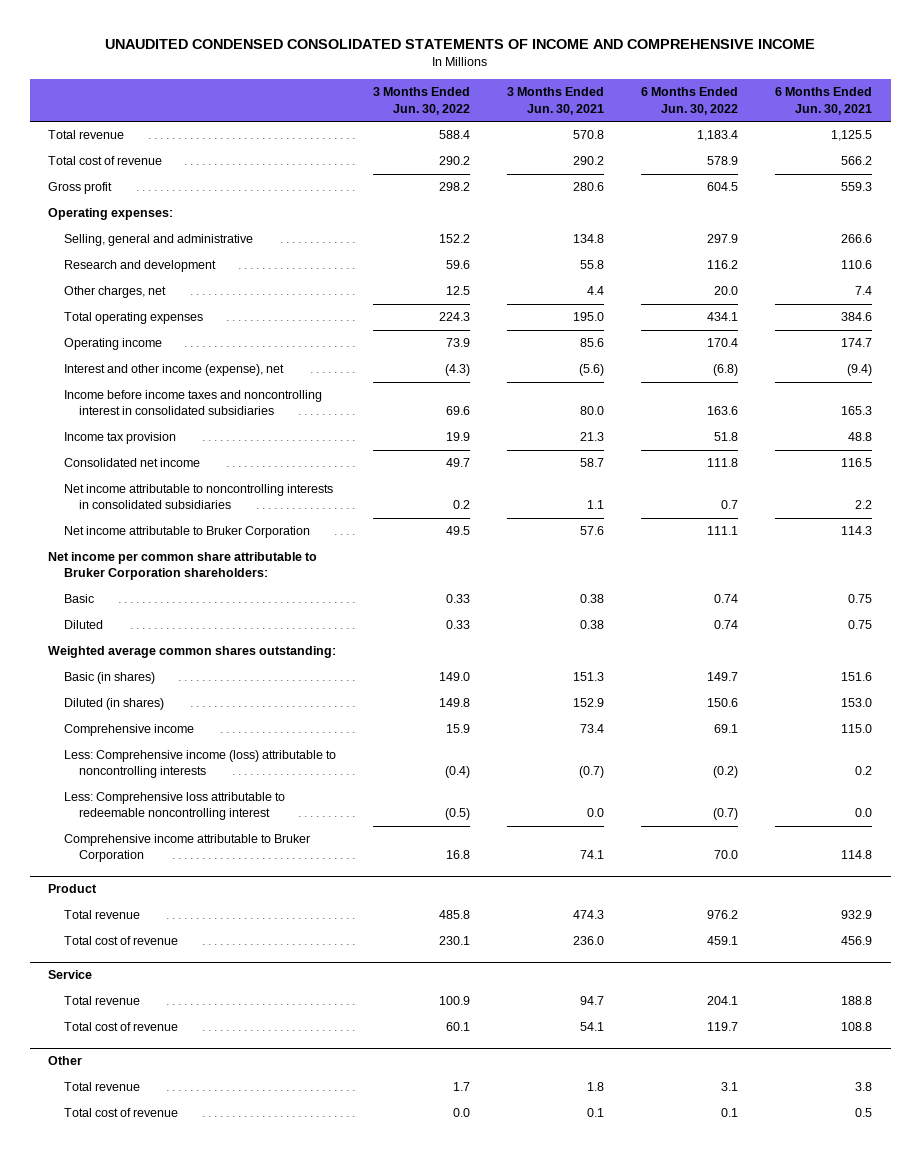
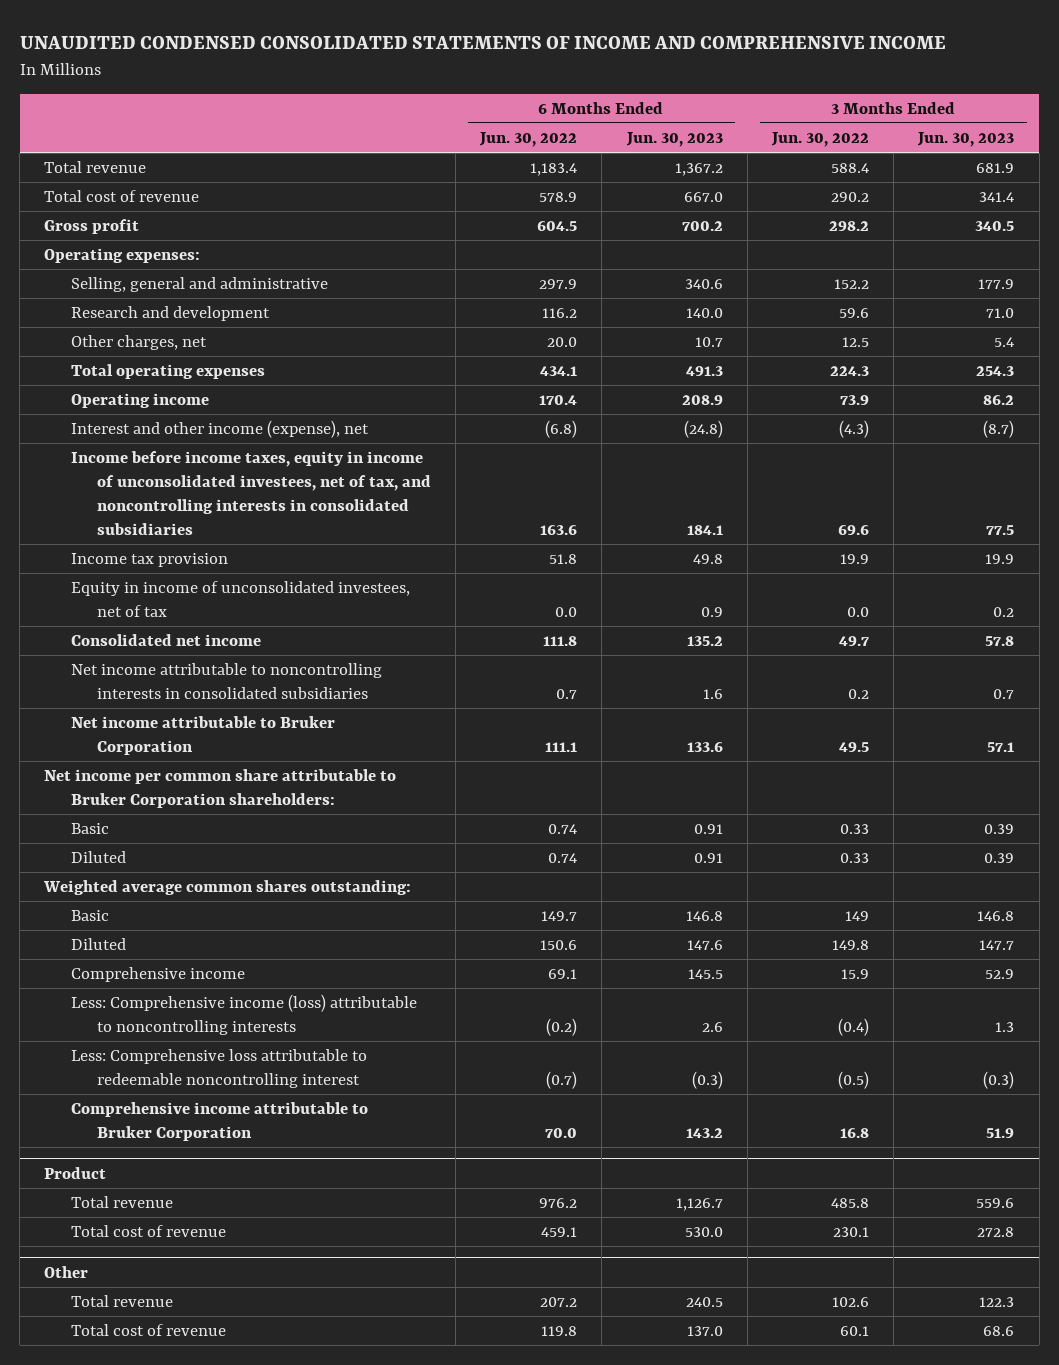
- | 3 Months Ended Jun. 30, 2022 | 3 Months Ended Jun. 30, 2021 | 6 Months Ended Jun. 30, 2022 | 6 Months Ended Jun. 30, 2021
+ | 6 Months Ended Jun. 30, 2022 | 6 Months Ended Jun. 30, 2023 | 3 Months Ended Jun. 30, 2022 | 3 Months Ended Jun. 30, 2023
- Income before income taxes and noncontrolling interest in consolidated subsidiaries | 69.6 | 80.0 | 163.6 | 165.3
+ Income before income taxes, equity in income of unconsolidated investees, net of tax, and noncontrolling interests in consolidated subsidiaries | 163.6 | 184.1 | 69.6 | 77.5
+ Equity in income of unconsolidated investees, net of tax | 0.0 | 0.9 | 0.0 | 0.2
- Basic (in shares) | 149.0 | 151.3 | 149.7 | 151.6
- Diluted (in shares) | 149.8 | 152.9 | 150.6 | 153.0
+ Basic | 149.7 | 146.8 | 149 | 146.8
+ Diluted | 150.6 | 147.6 | 149.8 | 147.7
- Service
- Total revenue | 100.9 | 94.7 | 204.1 | 188.8
- Total cost of revenue | 60.1 | 54.1 | 119.7 | 108.8
@ Other
- Total revenue | 1.7 | 1.8 | 3.1 | 3.8
- Total cost of revenue | 0.0 | 0.1 | 0.1 | 0.5
+ Total revenue | 207.2 | 240.5 | 102.6 | 122.3
+ Total cost of revenue | 119.8 | 137.0 | 60.1 | 68.6

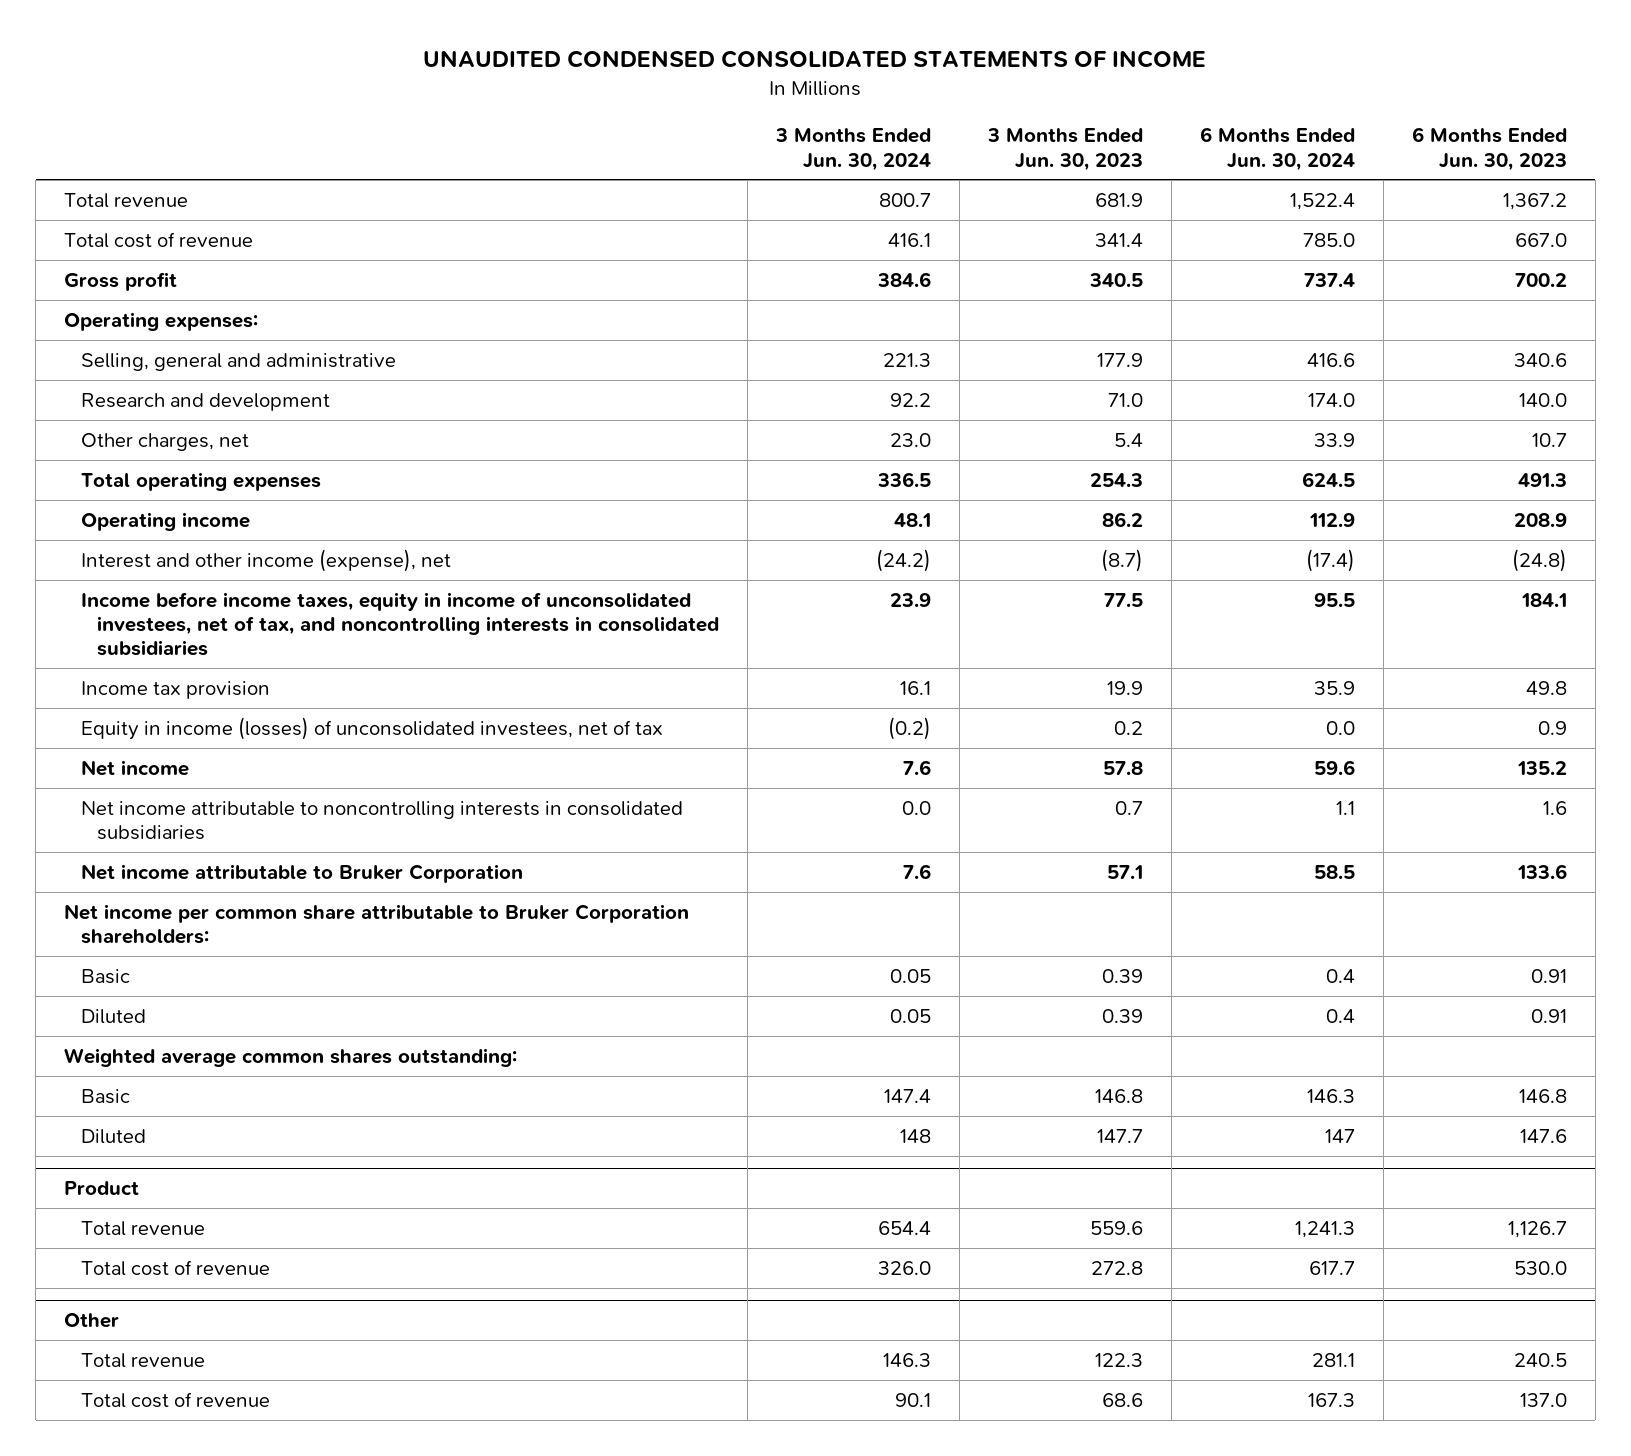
- UNAUDITED CONDENSED CONSOLIDATED STATEMENTS OF INCOME AND COMPREHENSIVE INCOME
+ UNAUDITED CONDENSED CONSOLIDATED STATEMENTS OF INCOME
- | 6 Months Ended Jun. 30, 2022 | 6 Months Ended Jun. 30, 2023 | 3 Months Ended Jun. 30, 2022 | 3 Months Ended Jun. 30, 2023
+ | 3 Months Ended Jun. 30, 2024 | 3 Months Ended Jun. 30, 2023 | 6 Months Ended Jun. 30, 2024 | 6 Months Ended Jun. 30, 2023
- Equity in income of unconsolidated investees, net of tax | 0.0 | 0.9 | 0.0 | 0.2
- Consolidated net income | 111.8 | 135.2 | 49.7 | 57.8
+ Equity in income (losses) of unconsolidated investees, net of tax | (0.2) | 0.2 | 0.0 | 0.9
+ Net income | 7.6 | 57.8 | 59.6 | 135.2
- Comprehensive income | 69.1 | 145.5 | 15.9 | 52.9
- Less: Comprehensive income (loss) attributable to noncontrolling interests | (0.2) | 2.6 | (0.4) | 1.3
- Less: Comprehensive loss attributable to redeemable noncontrolling interest | (0.7) | (0.3) | (0.5) | (0.3)
- Comprehensive income attributable to Bruker Corporation | 70.0 | 143.2 | 16.8 | 51.9

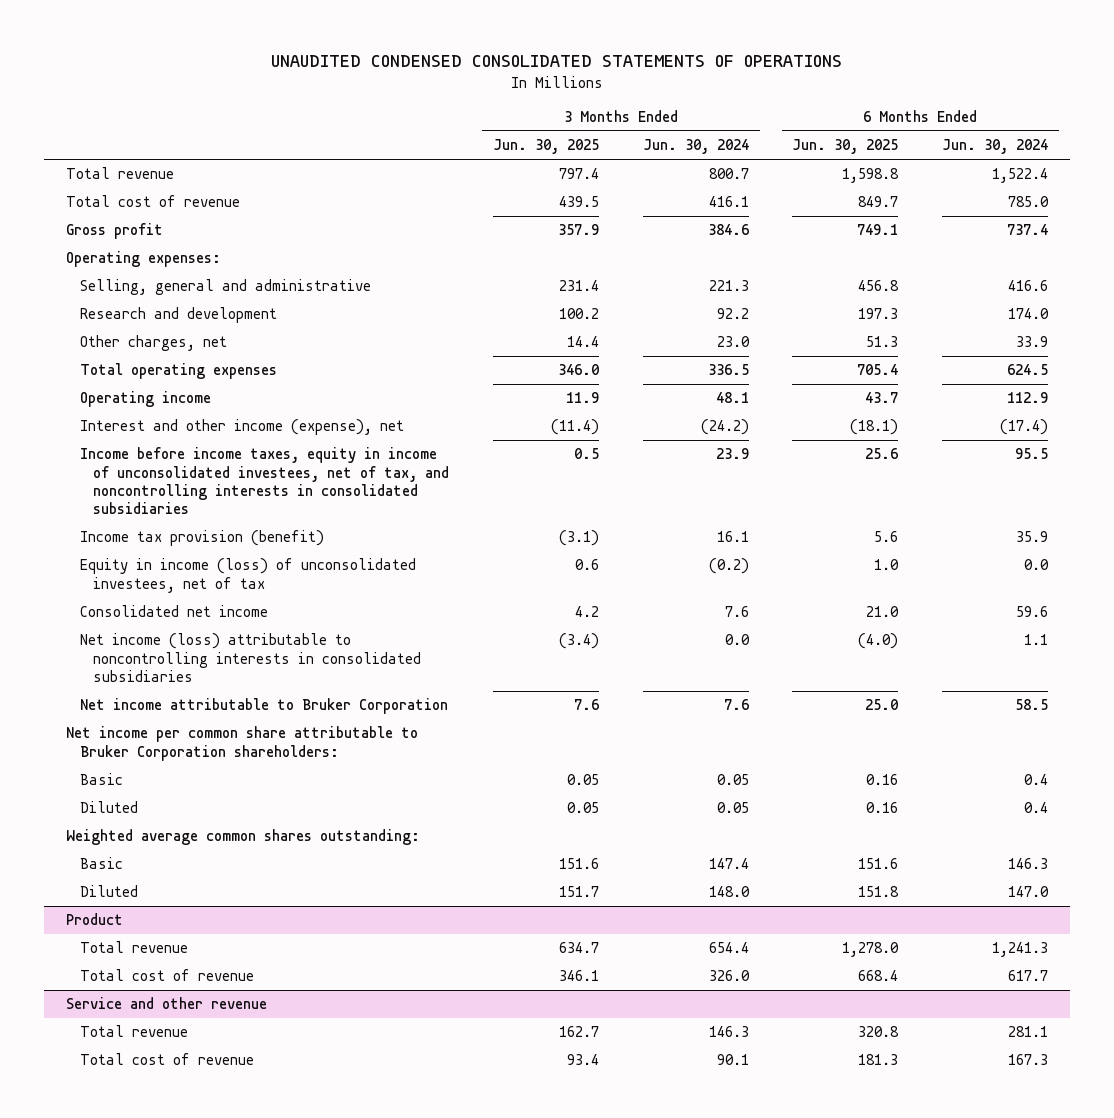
- UNAUDITED CONDENSED CONSOLIDATED STATEMENTS OF INCOME
+ UNAUDITED CONDENSED CONSOLIDATED STATEMENTS OF OPERATIONS
- | 3 Months Ended Jun. 30, 2024 | 3 Months Ended Jun. 30, 2023 | 6 Months Ended Jun. 30, 2024 | 6 Months Ended Jun. 30, 2023
+ | 3 Months Ended Jun. 30, 2025 | 3 Months Ended Jun. 30, 2024 | 6 Months Ended Jun. 30, 2025 | 6 Months Ended Jun. 30, 2024
- Income tax provision | 16.1 | 19.9 | 35.9 | 49.8
- Equity in income (losses) of unconsolidated investees, net of tax | (0.2) | 0.2 | 0.0 | 0.9
- Net income | 7.6 | 57.8 | 59.6 | 135.2
- Net income attributable to noncontrolling interests in consolidated subsidiaries | 0.0 | 0.7 | 1.1 | 1.6
+ Income tax provision (benefit) | (3.1) | 16.1 | 5.6 | 35.9
+ Equity in income (loss) of unconsolidated investees, net of tax | 0.6 | (0.2) | 1.0 | 0.0
+ Consolidated net income | 4.2 | 7.6 | 21.0 | 59.6
+ Net income (loss) attributable to noncontrolling interests in consolidated subsidiaries | (3.4) | 0.0 | (4.0) | 1.1
- Diluted | 148 | 147.7 | 147 | 147.6
+ Diluted | 151.7 | 148.0 | 151.8 | 147.0
- Other
+ Service and other revenue

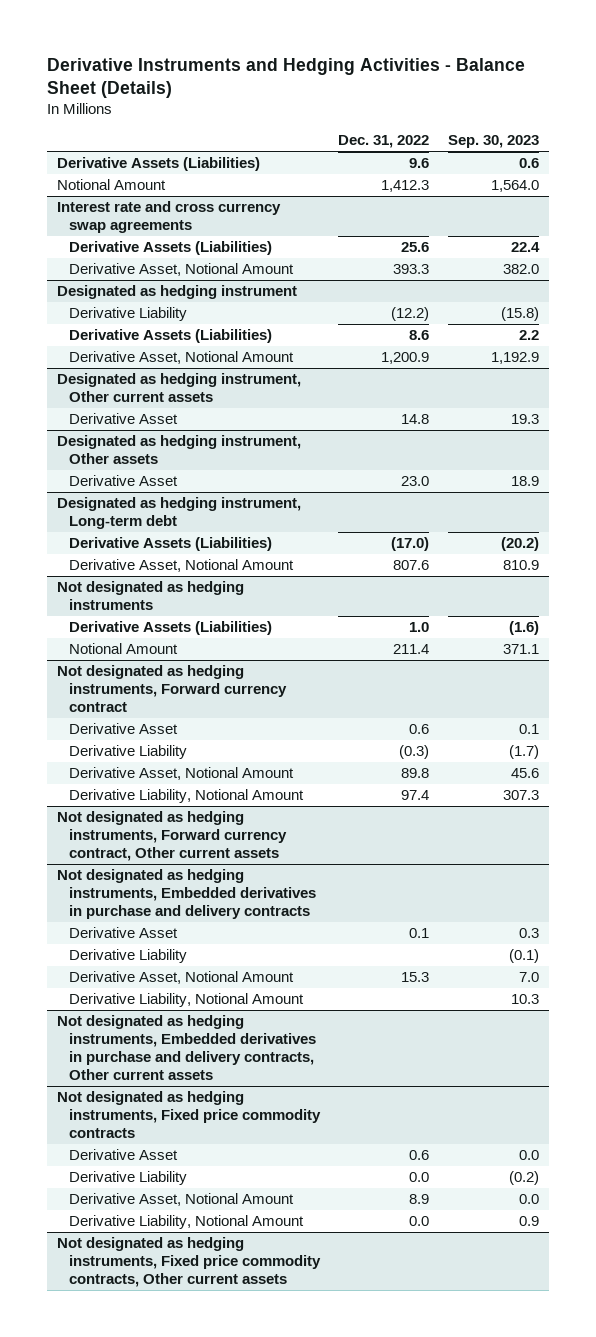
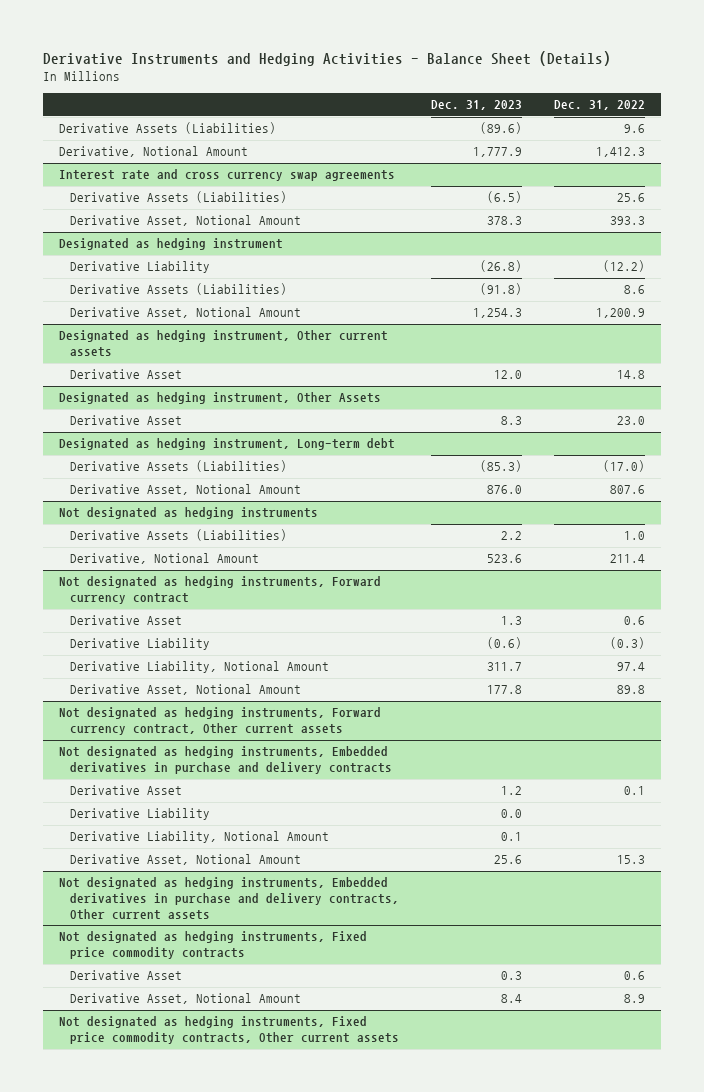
- | Dec. 31, 2022 | Sep. 30, 2023
+ | Dec. 31, 2023 | Dec. 31, 2022
- Notional Amount | 1,412.3 | 1,564.0
+ Derivative, Notional Amount | 1,777.9 | 1,412.3
- Designated as hedging instrument, Other assets
+ Designated as hedging instrument, Other Assets
@ Not designated as hedging instruments
- Notional Amount | 211.4 | 371.1
+ Derivative, Notional Amount | 523.6 | 211.4
@ Not designated as hedging instruments, Forward currency contract
moved down: Derivative Asset, Notional Amount | 177.8 | 89.8
@ Not designated as hedging instruments, Embedded derivatives in purchase and delivery contracts
moved down: Derivative Asset, Notional Amount | 25.6 | 15.3
@ Not designated as hedging instruments, Fixed price commodity contracts
- Derivative Liability | 0.0 | (0.2)
- Derivative Liability, Notional Amount | 0.0 | 0.9

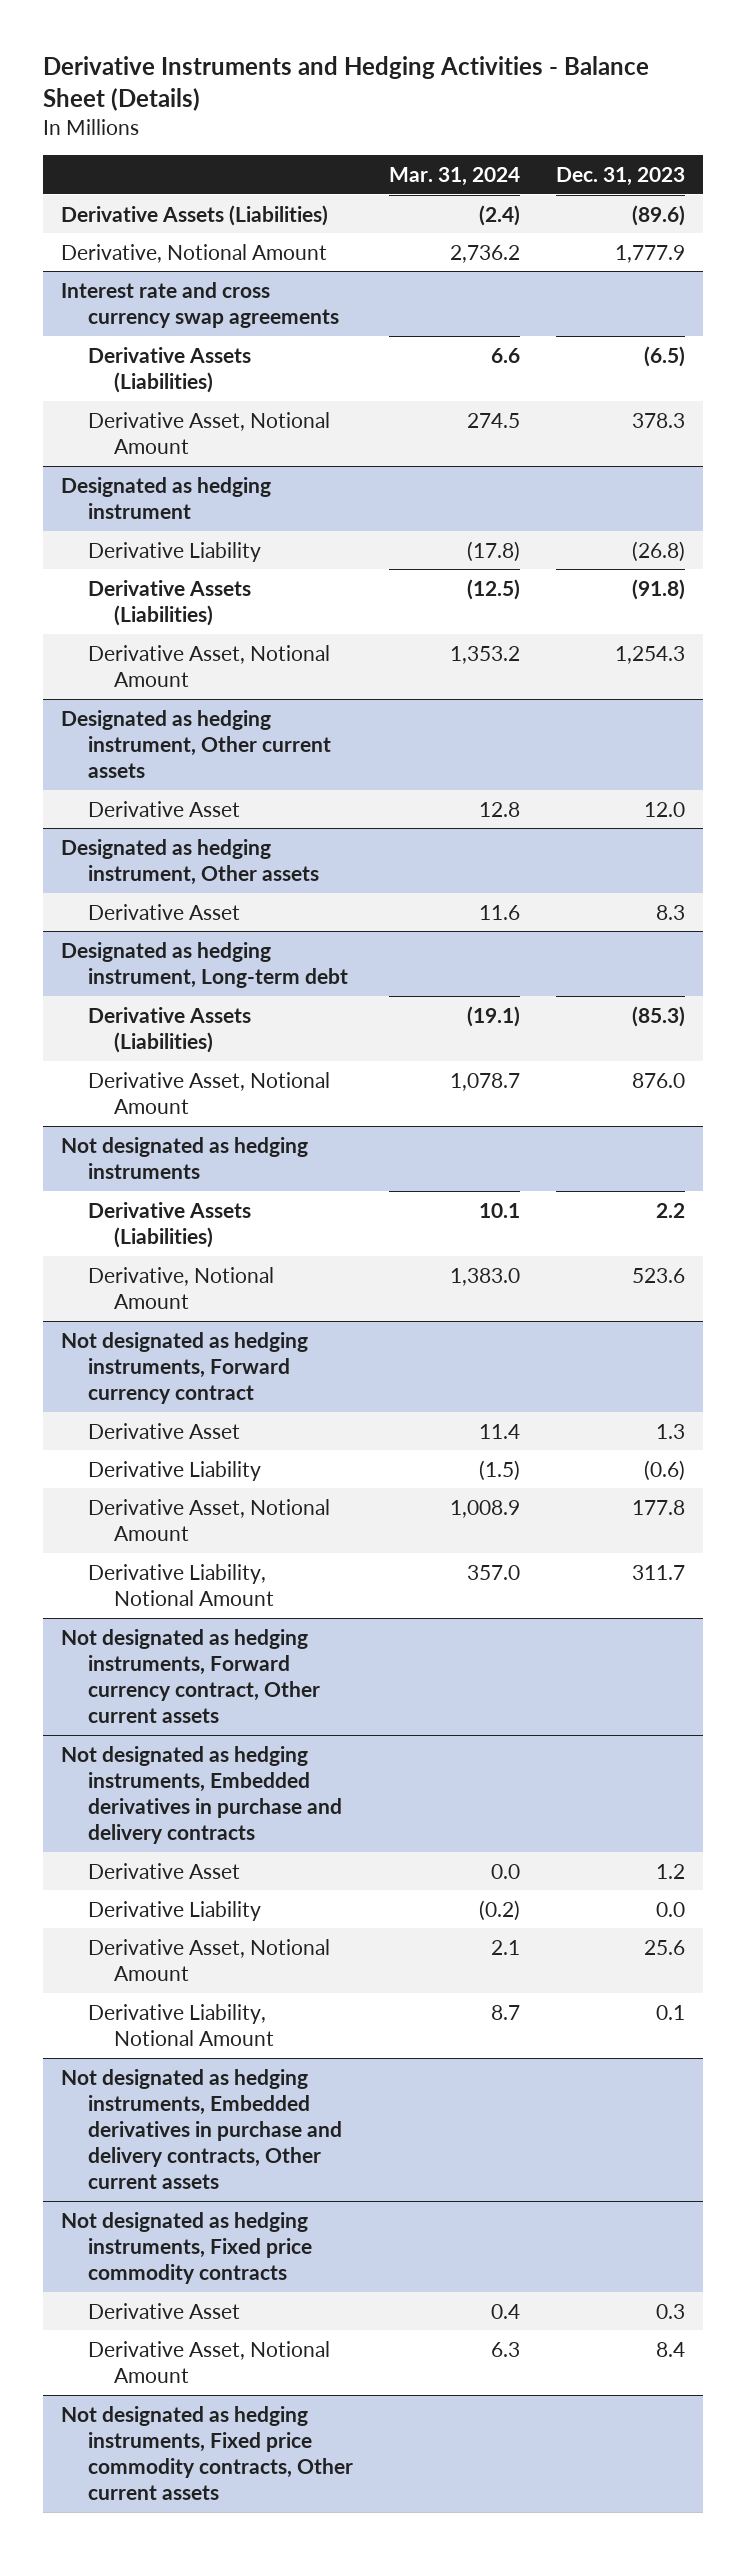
- | Dec. 31, 2023 | Dec. 31, 2022
+ | Mar. 31, 2024 | Dec. 31, 2023
- Designated as hedging instrument, Other Assets
+ Designated as hedging instrument, Other assets
@ Not designated as hedging instruments, Forward currency contract
moved down: Derivative Liability, Notional Amount | 357.0 | 311.7
@ Not designated as hedging instruments, Embedded derivatives in purchase and delivery contracts
moved down: Derivative Liability, Notional Amount | 8.7 | 0.1

